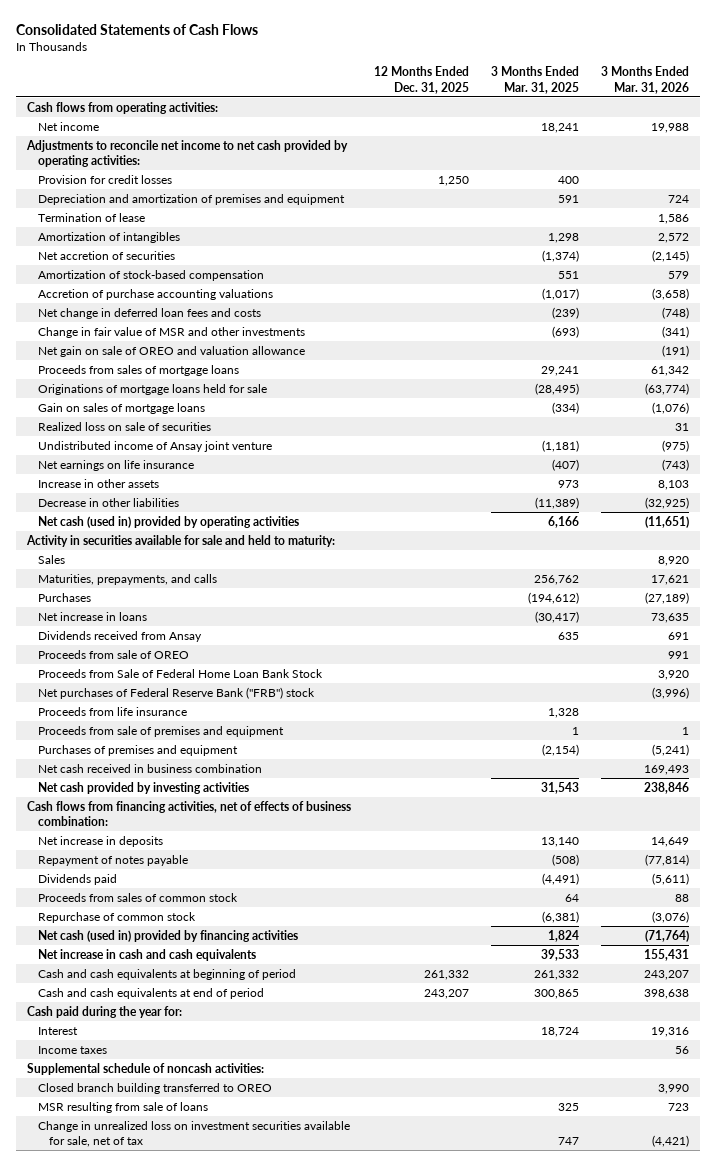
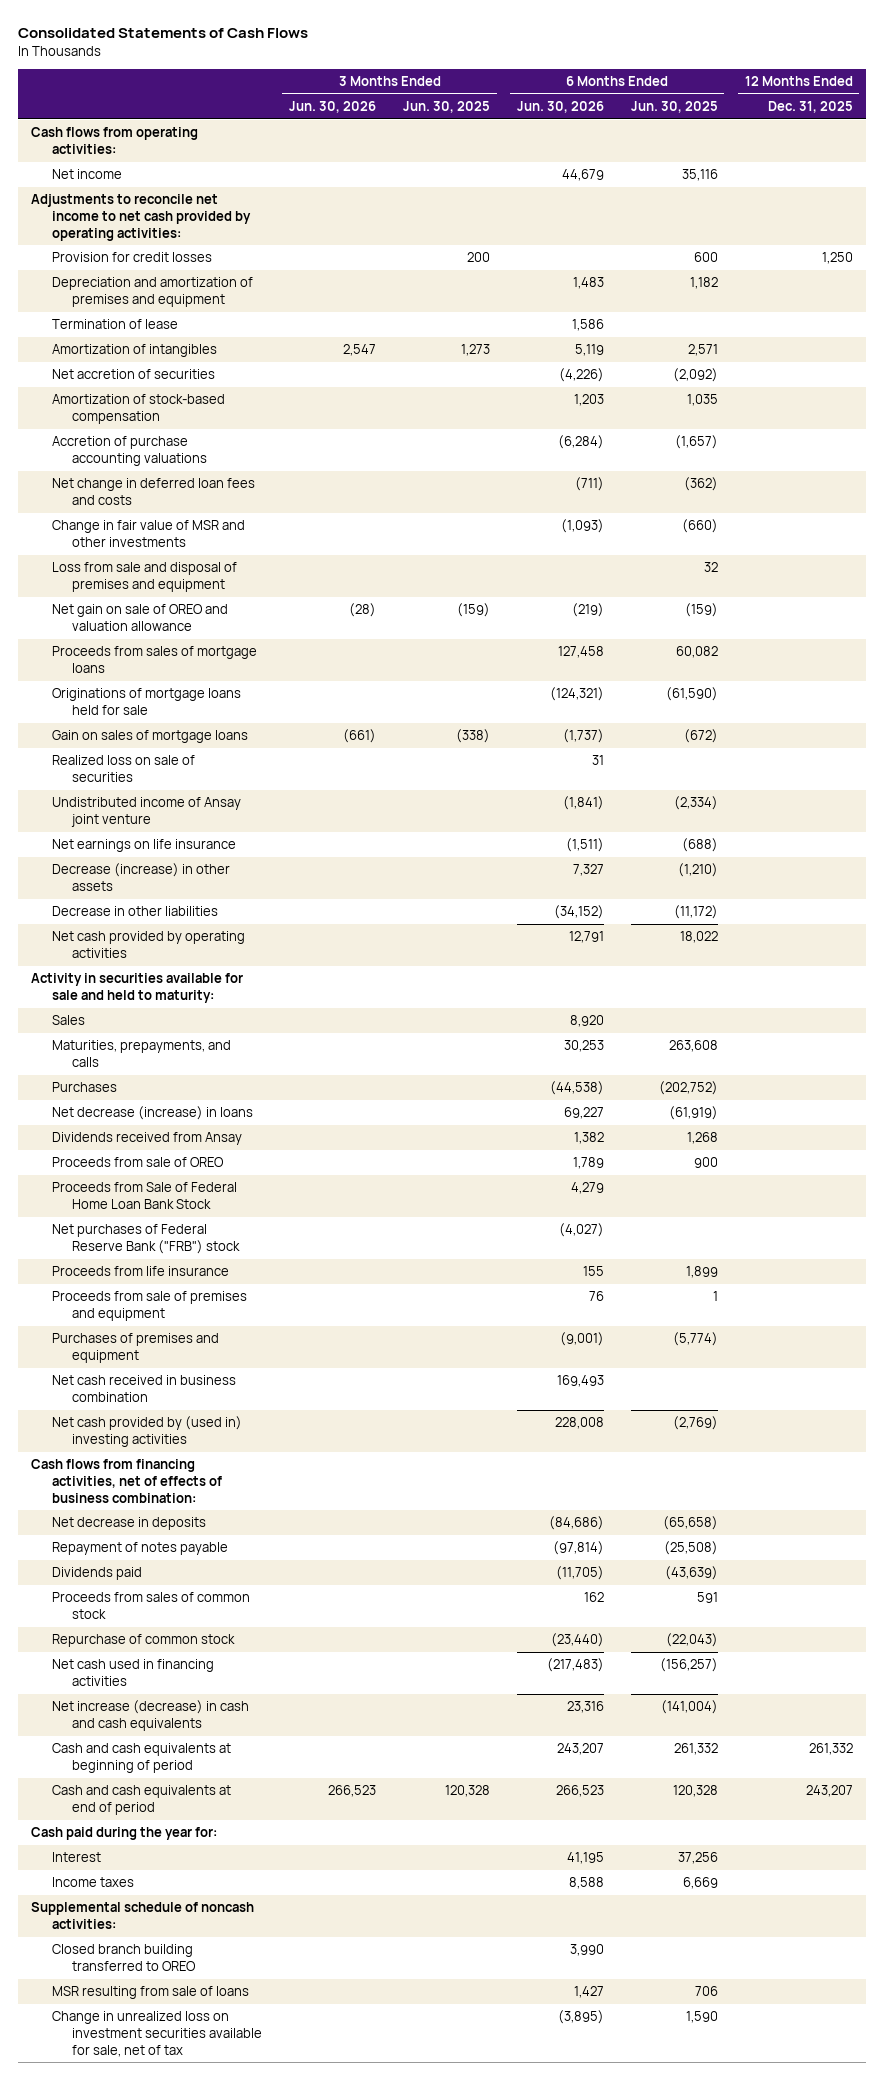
- | 12 Months Ended Dec. 31, 2025 | 3 Months Ended Mar. 31, 2025 | 3 Months Ended Mar. 31, 2026
+ | 3 Months Ended Jun. 30, 2026 | 3 Months Ended Jun. 30, 2025 | 6 Months Ended Jun. 30, 2026 | 6 Months Ended Jun. 30, 2025 | 12 Months Ended Dec. 31, 2025
+ Loss from sale and disposal of premises and equipment | | | | 32 |
- Increase in other assets | | 973 | 8,103
+ Decrease (increase) in other assets | | | 7,327 | (1,210) |
- Net cash (used in) provided by operating activities | | 6,166 | (11,651)
+ Net cash provided by operating activities | | | 12,791 | 18,022 |
- Net increase in loans | | (30,417) | 73,635
+ Net decrease (increase) in loans | | | 69,227 | (61,919) |
- Net cash provided by investing activities | | 31,543 | 238,846
+ Net cash provided by (used in) investing activities | | | 228,008 | (2,769) |
- Net increase in deposits | | 13,140 | 14,649
+ Net decrease in deposits | | | (84,686) | (65,658) |
- Net cash (used in) provided by financing activities | | 1,824 | (71,764)
- Net increase in cash and cash equivalents | | 39,533 | 155,431
+ Net cash used in financing activities | | | (217,483) | (156,257) |
+ Net increase (decrease) in cash and cash equivalents | | | 23,316 | (141,004) |

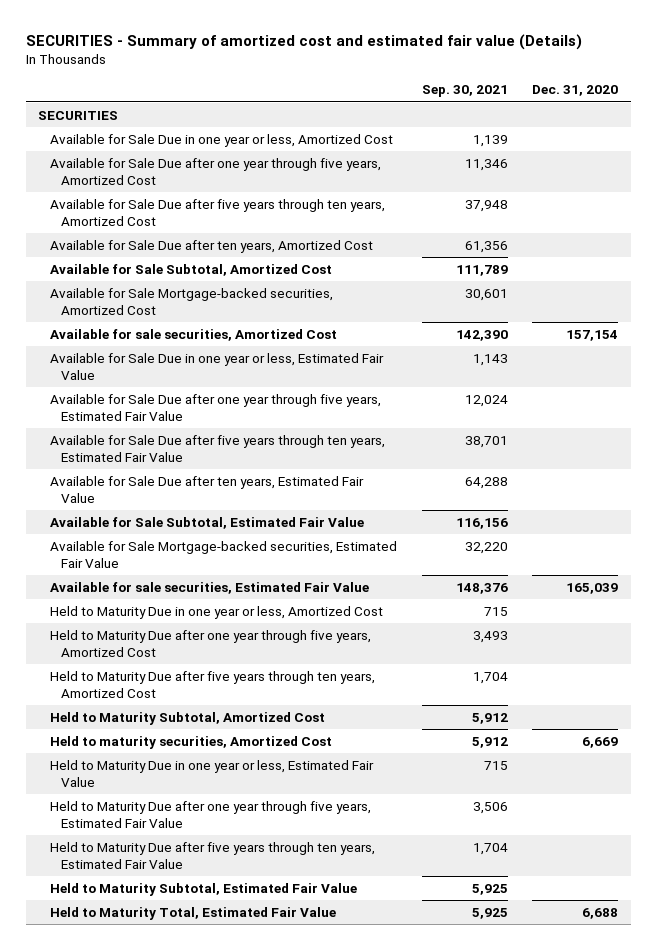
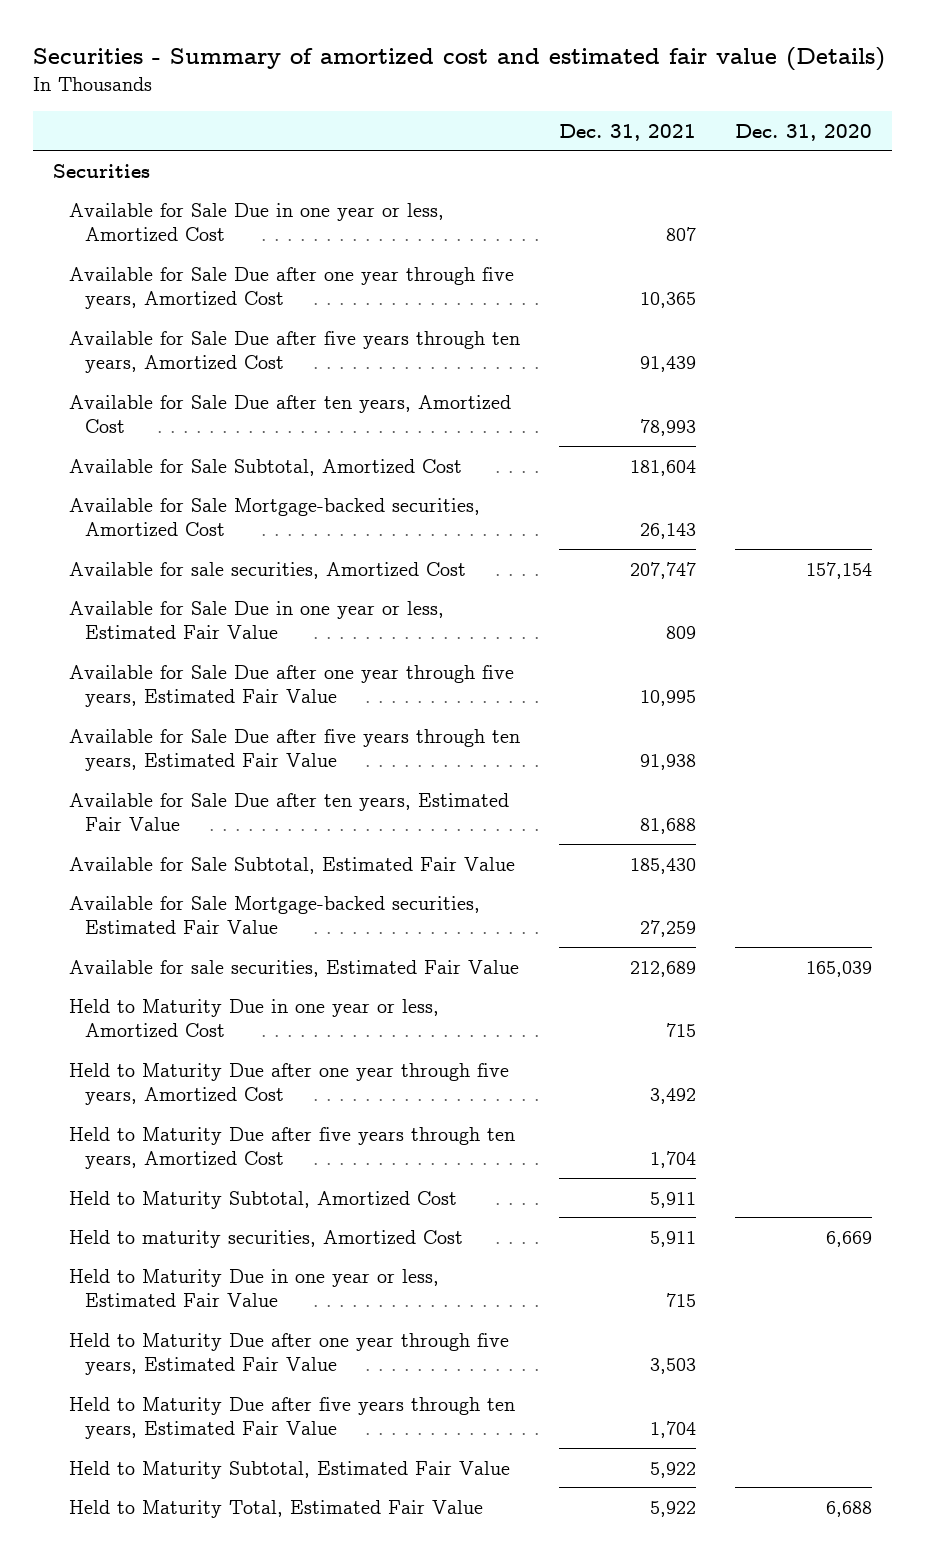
- SECURITIES - Summary of amortized cost and estimated fair value (Details)
+ Securities - Summary of amortized cost and estimated fair value (Details)
- | Sep. 30, 2021 | Dec. 31, 2020
+ | Dec. 31, 2021 | Dec. 31, 2020
- SECURITIES
+ Securities

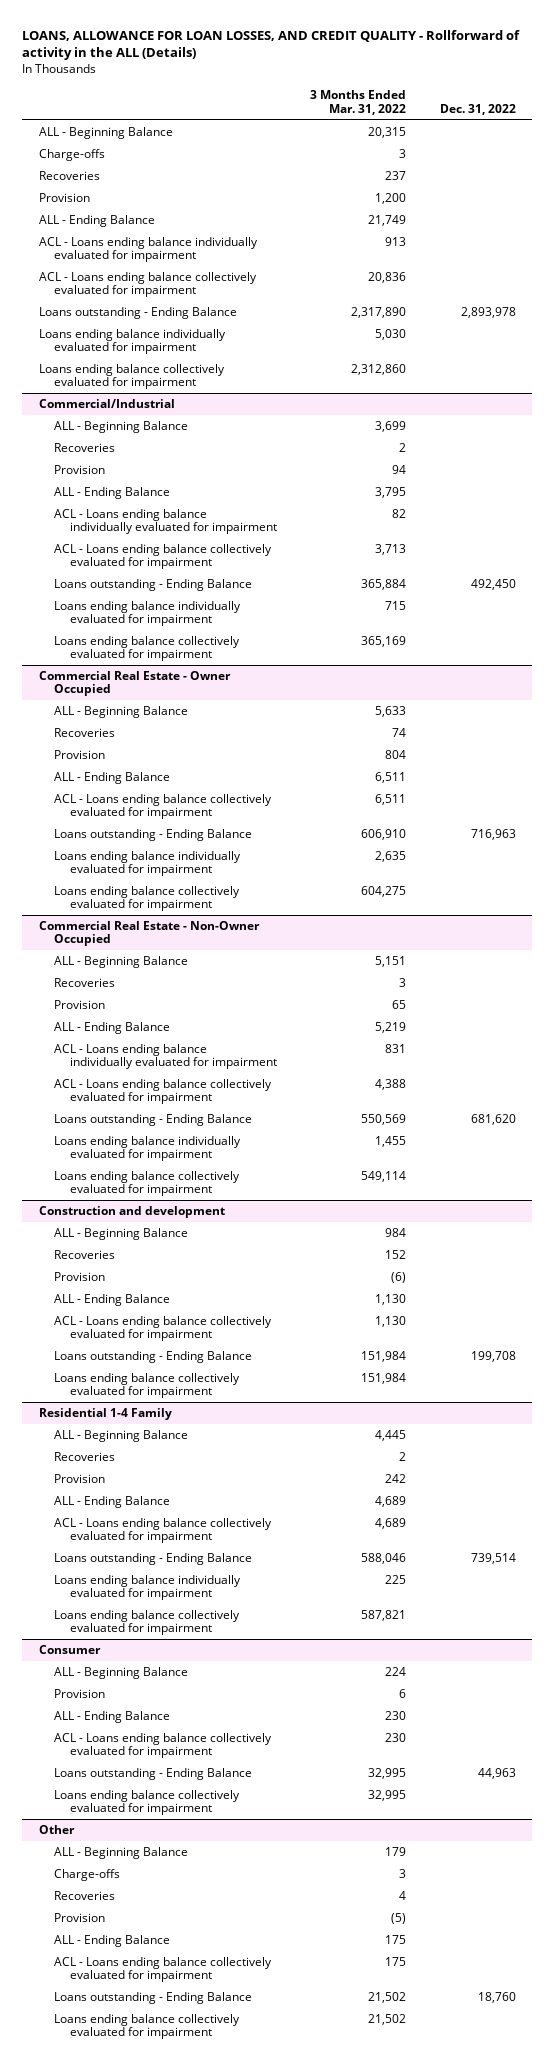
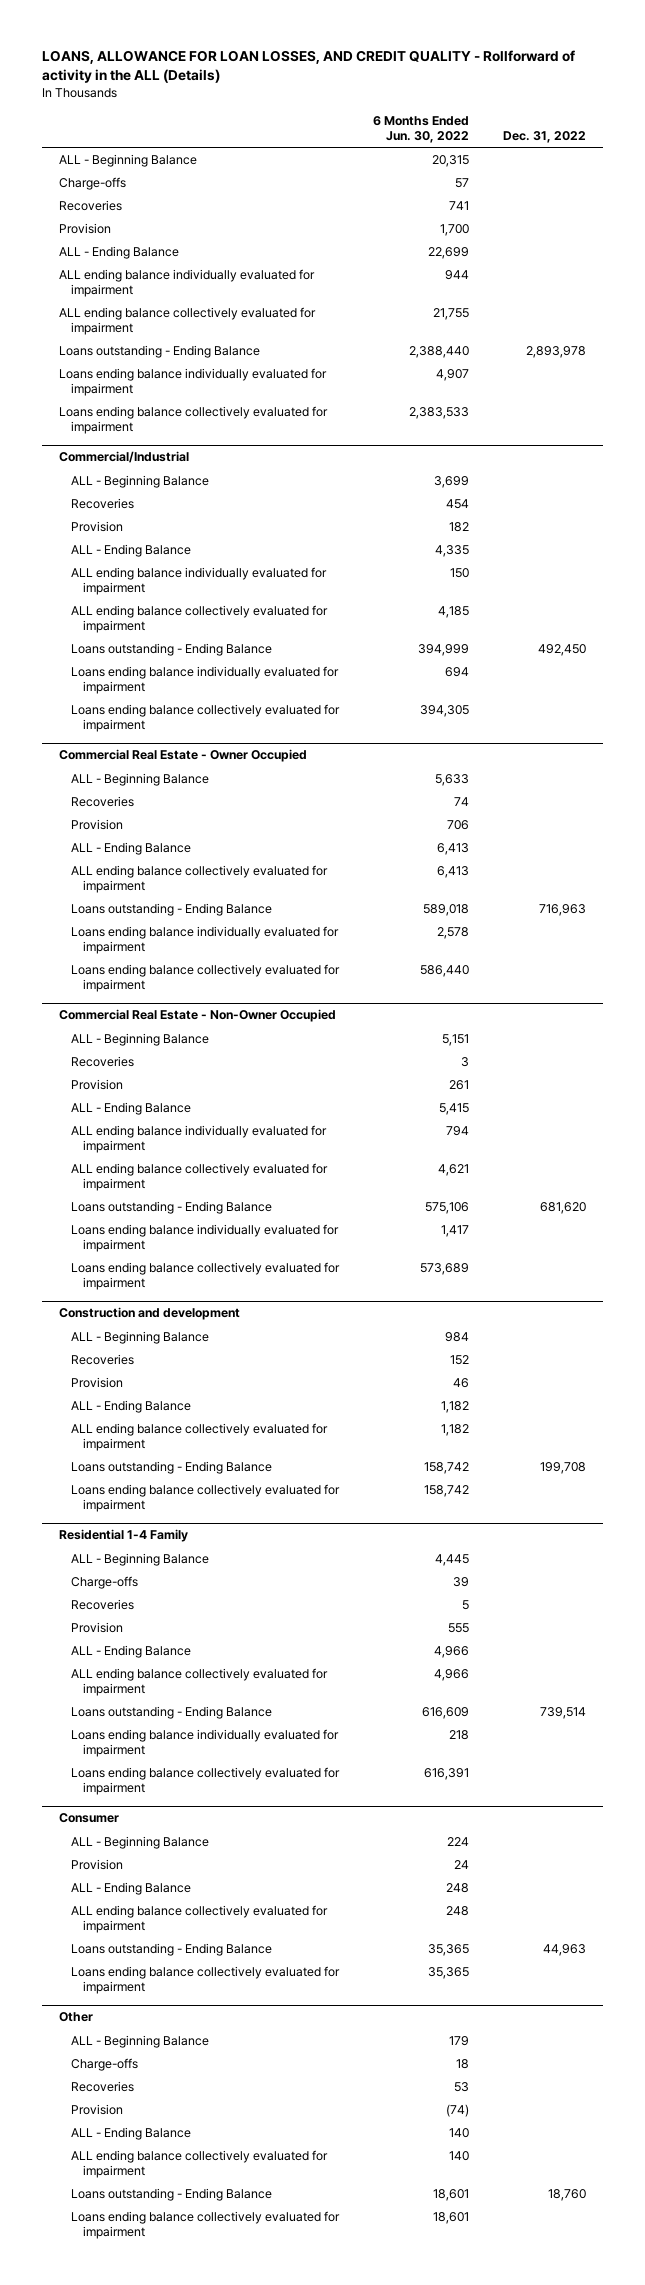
- | 3 Months Ended Mar. 31, 2022 | Dec. 31, 2022
+ | 6 Months Ended Jun. 30, 2022 | Dec. 31, 2022
- ACL - Loans ending balance individually evaluated for impairment | 913 |
- ACL - Loans ending balance collectively evaluated for impairment | 20,836 |
+ ALL ending balance individually evaluated for impairment | 944 |
+ ALL ending balance collectively evaluated for impairment | 21,755 |
@ Commercial/Industrial
- ACL - Loans ending balance individually evaluated for impairment | 82 |
- ACL - Loans ending balance collectively evaluated for impairment | 3,713 |
+ ALL ending balance individually evaluated for impairment | 150 |
+ ALL ending balance collectively evaluated for impairment | 4,185 |
@ Commercial Real Estate - Owner Occupied
- ACL - Loans ending balance collectively evaluated for impairment | 6,511 |
+ ALL ending balance collectively evaluated for impairment | 6,413 |
@ Commercial Real Estate - Non-Owner Occupied
- ACL - Loans ending balance individually evaluated for impairment | 831 |
- ACL - Loans ending balance collectively evaluated for impairment | 4,388 |
+ ALL ending balance individually evaluated for impairment | 794 |
+ ALL ending balance collectively evaluated for impairment | 4,621 |
@ Construction and development
- ACL - Loans ending balance collectively evaluated for impairment | 1,130 |
+ ALL ending balance collectively evaluated for impairment | 1,182 |
@ Residential 1-4 Family
+ Charge-offs | 39 |
- ACL - Loans ending balance collectively evaluated for impairment | 4,689 |
+ ALL ending balance collectively evaluated for impairment | 4,966 |
@ Consumer
- ACL - Loans ending balance collectively evaluated for impairment | 230 |
+ ALL ending balance collectively evaluated for impairment | 248 |
@ Other
- ACL - Loans ending balance collectively evaluated for impairment | 175 |
+ ALL ending balance collectively evaluated for impairment | 140 |

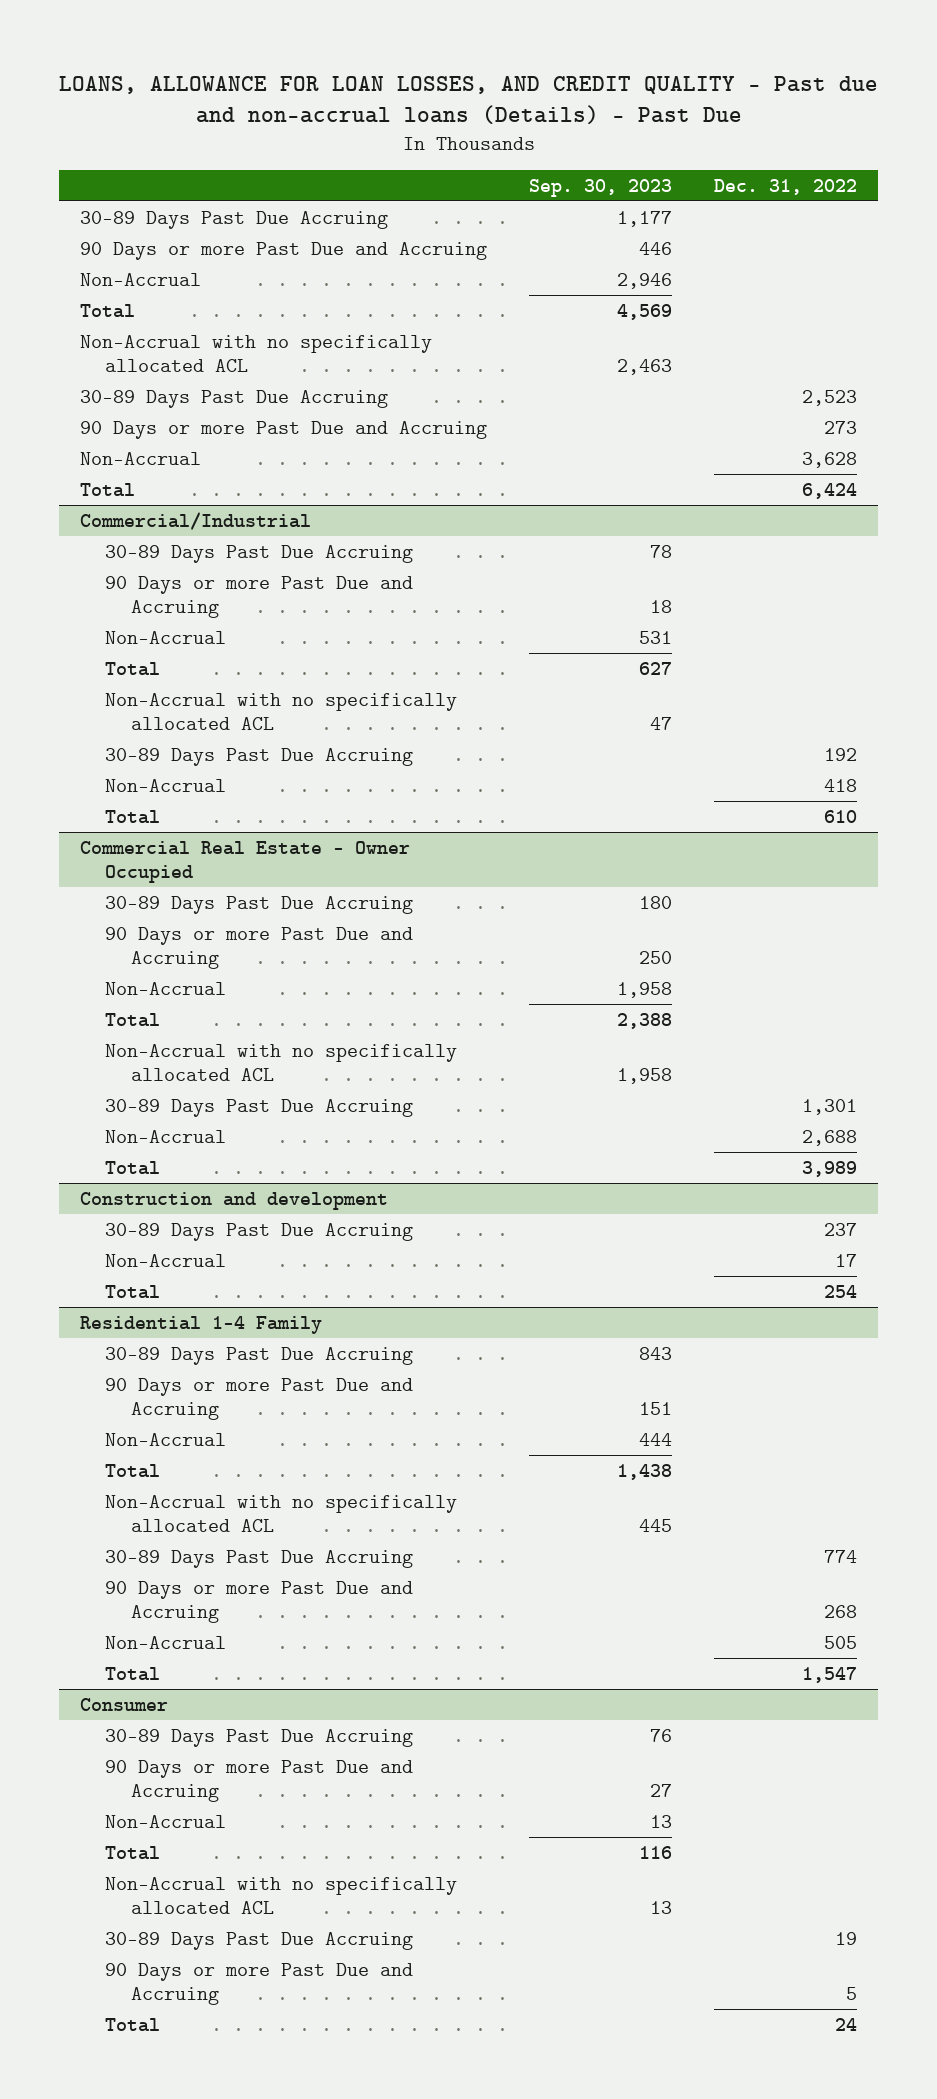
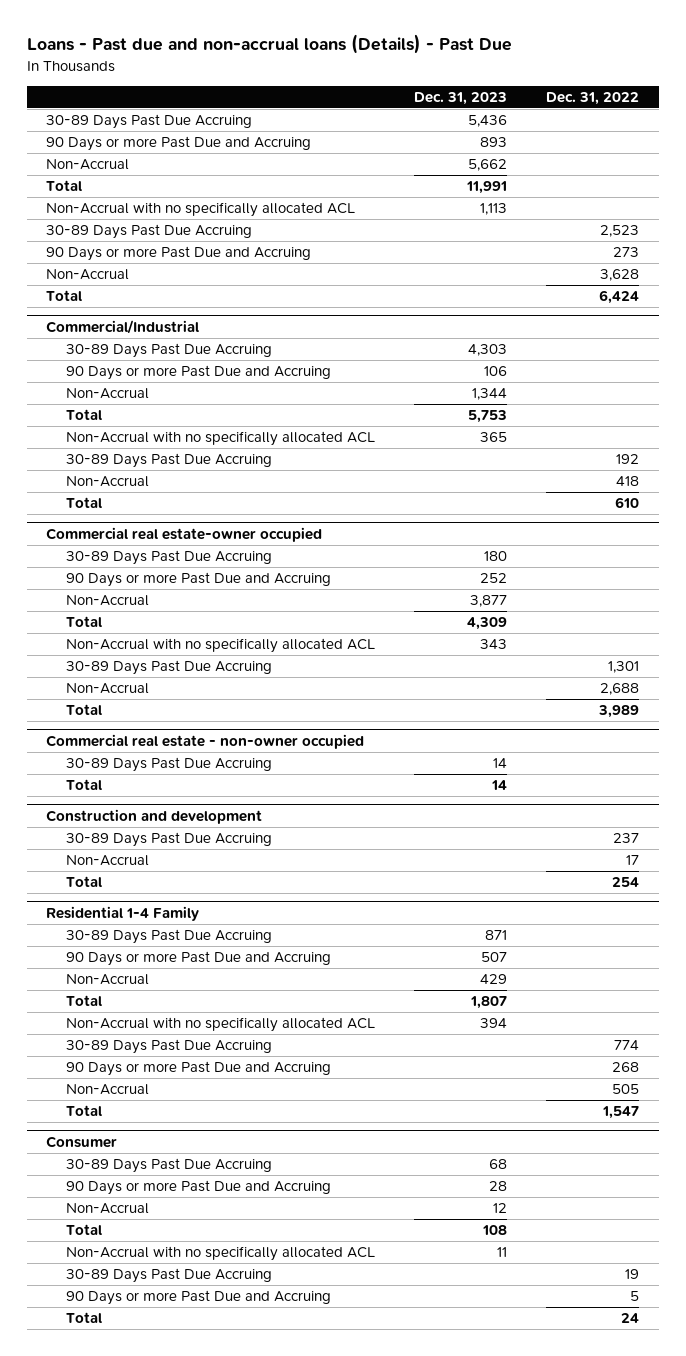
- LOANS, ALLOWANCE FOR LOAN LOSSES, AND CREDIT QUALITY - Past due and non-accrual loans (Details) - Past Due
+ Loans - Past due and non-accrual loans (Details) - Past Due
- | Sep. 30, 2023 | Dec. 31, 2022
+ | Dec. 31, 2023 | Dec. 31, 2022
- Commercial Real Estate - Owner Occupied
+ Commercial real estate-owner occupied
+ Commercial real estate - non-owner occupied
+ 30-89 Days Past Due Accruing | 14 |
+ Total | 14 |

